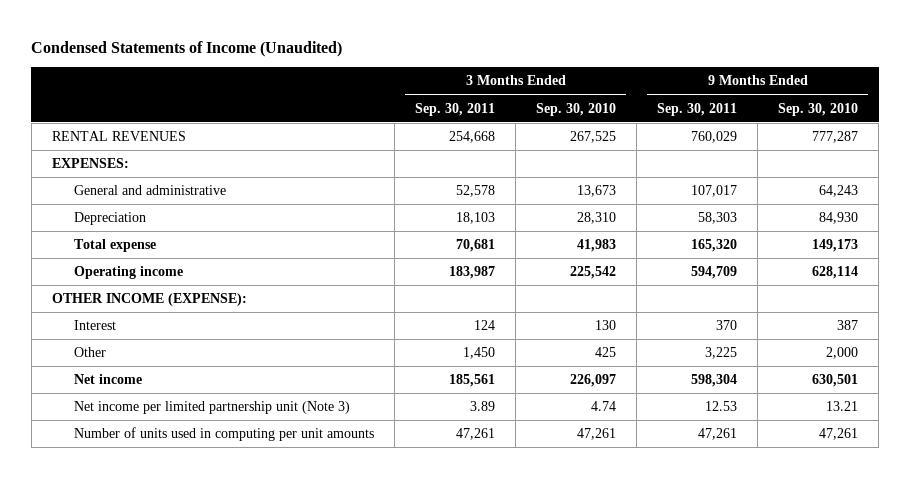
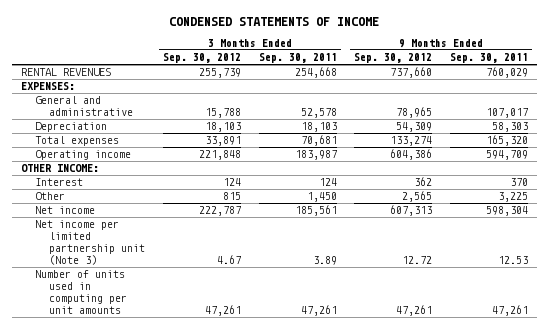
- Condensed Statements of Income (Unaudited)
+ CONDENSED STATEMENTS OF INCOME
- | 3 Months Ended Sep. 30, 2011 | 3 Months Ended Sep. 30, 2010 | 9 Months Ended Sep. 30, 2011 | 9 Months Ended Sep. 30, 2010
+ | 3 Months Ended Sep. 30, 2012 | 3 Months Ended Sep. 30, 2011 | 9 Months Ended Sep. 30, 2012 | 9 Months Ended Sep. 30, 2011
- Total expense | 70,681 | 41,983 | 165,320 | 149,173
+ Total expenses | 33,891 | 70,681 | 133,274 | 165,320
- OTHER INCOME (EXPENSE):
+ OTHER INCOME:

